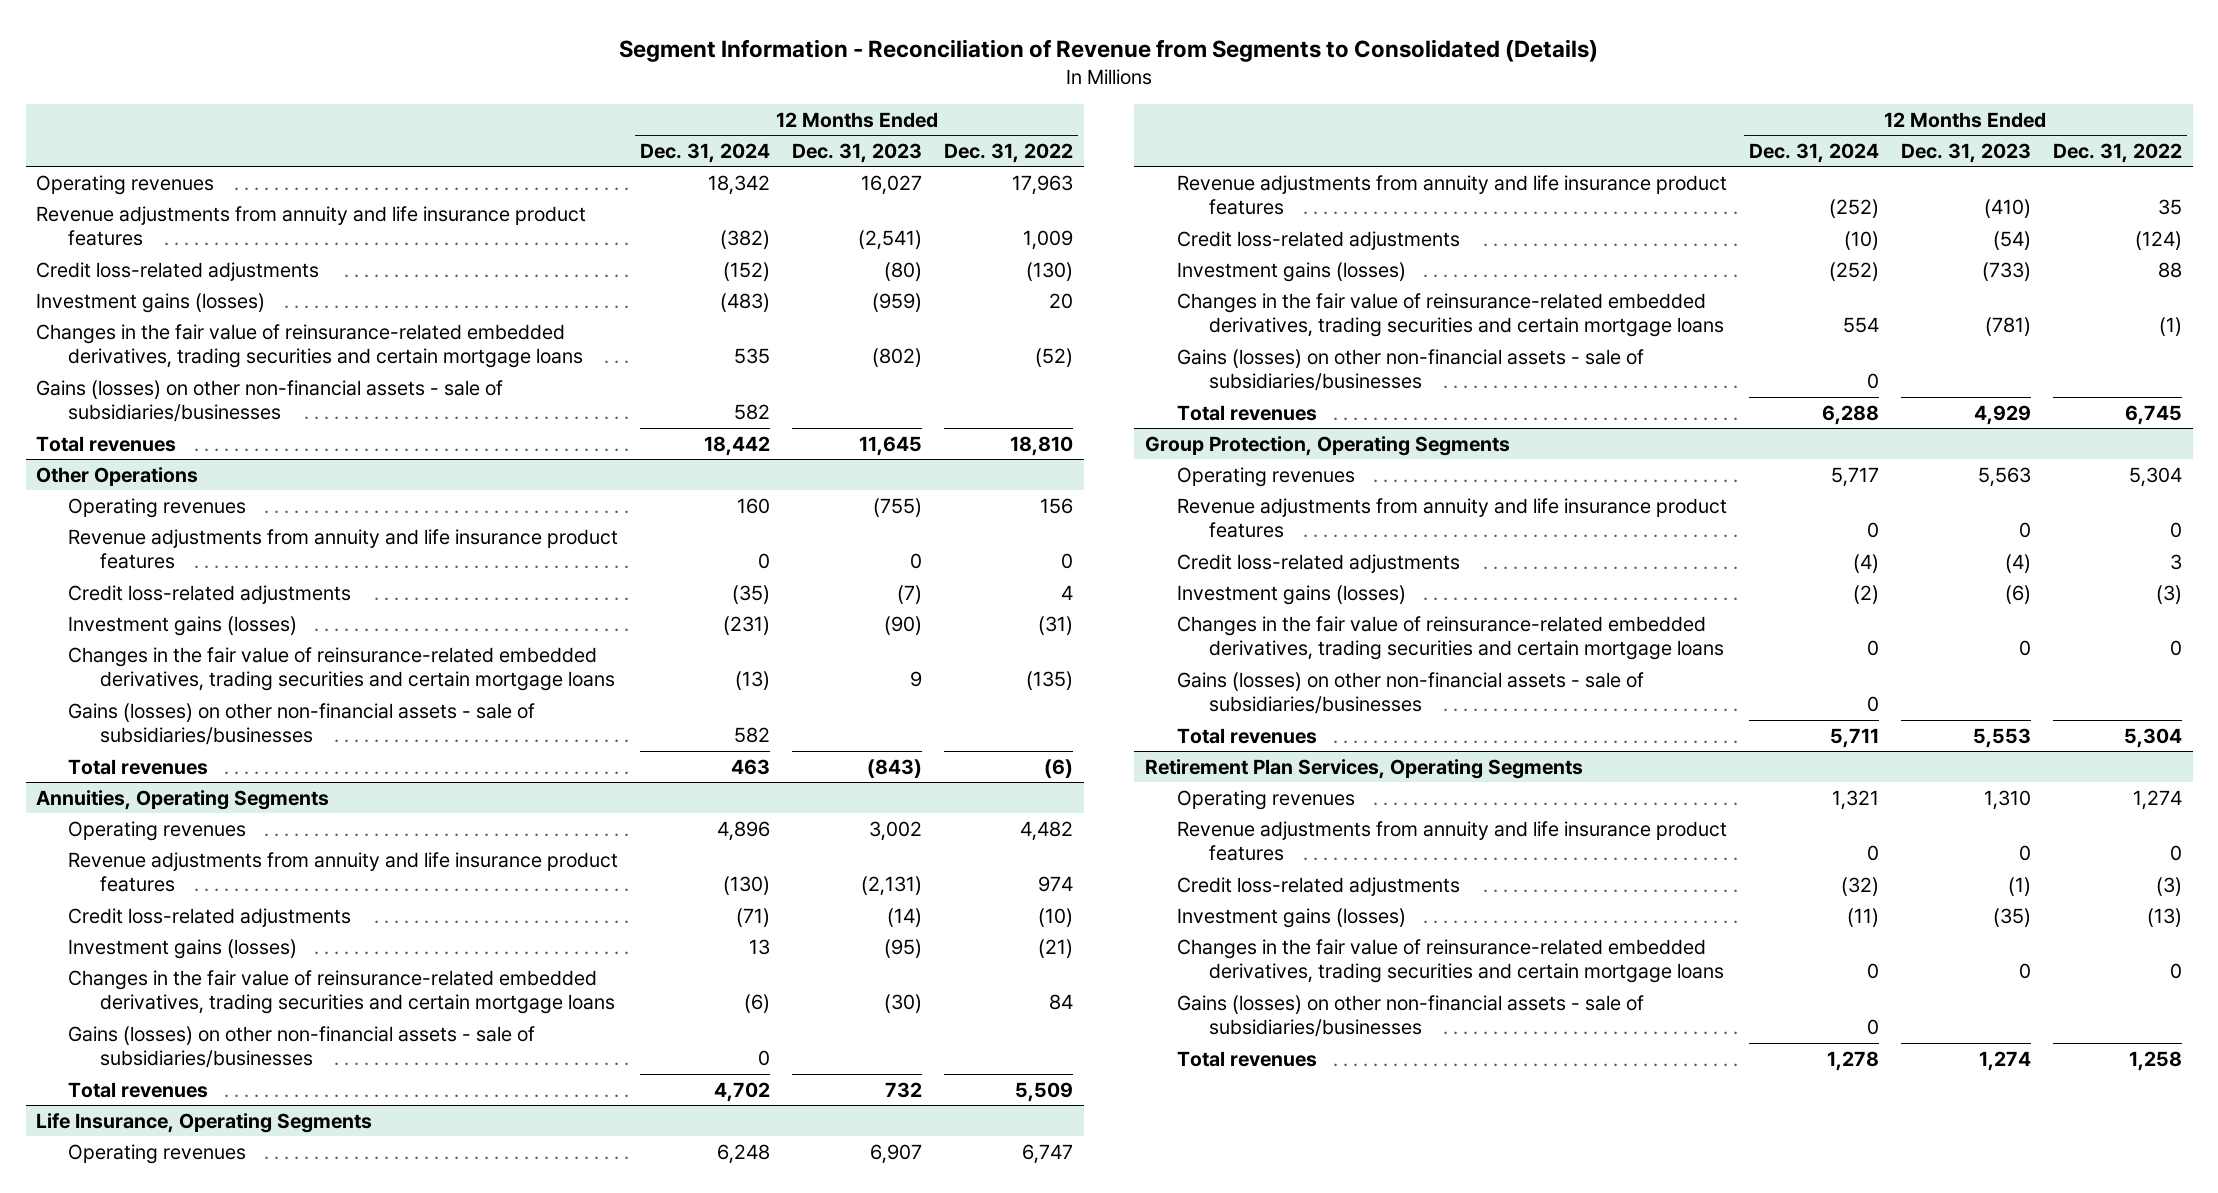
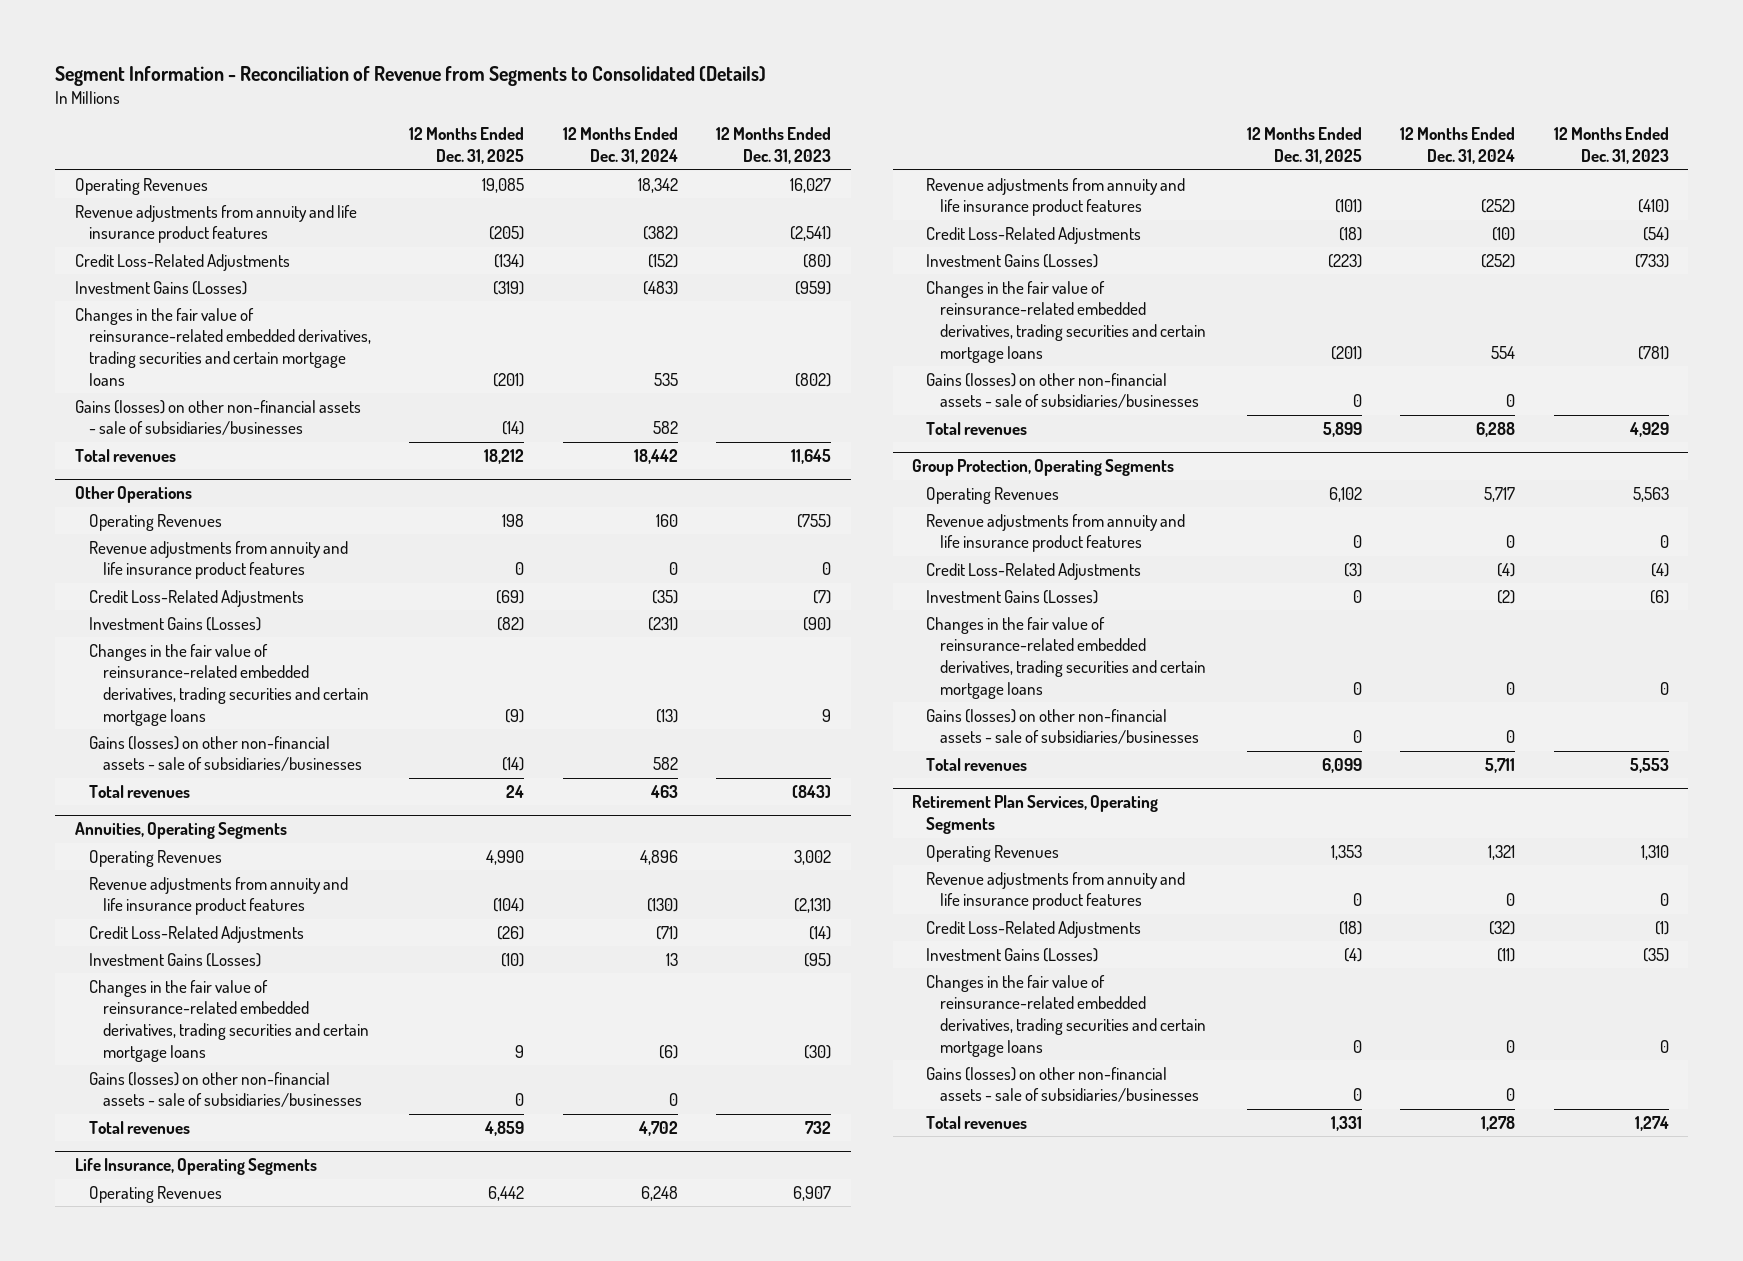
- | 12 Months Ended Dec. 31, 2024 | 12 Months Ended Dec. 31, 2023 | 12 Months Ended Dec. 31, 2022
+ | 12 Months Ended Dec. 31, 2025 | 12 Months Ended Dec. 31, 2024 | 12 Months Ended Dec. 31, 2023
- Operating revenues | 18,342 | 16,027 | 17,963
+ Operating Revenues | 19,085 | 18,342 | 16,027
- Credit loss-related adjustments | (152) | (80) | (130)
- Investment gains (losses) | (483) | (959) | 20
+ Credit Loss-Related Adjustments | (134) | (152) | (80)
+ Investment Gains (Losses) | (319) | (483) | (959)
@ Other Operations
- Operating revenues | 160 | (755) | 156
+ Operating Revenues | 198 | 160 | (755)
- Credit loss-related adjustments | (35) | (7) | 4
- Investment gains (losses) | (231) | (90) | (31)
+ Credit Loss-Related Adjustments | (69) | (35) | (7)
+ Investment Gains (Losses) | (82) | (231) | (90)
@ Annuities, Operating Segments
- Operating revenues | 4,896 | 3,002 | 4,482
+ Operating Revenues | 4,990 | 4,896 | 3,002
- Credit loss-related adjustments | (71) | (14) | (10)
- Investment gains (losses) | 13 | (95) | (21)
+ Credit Loss-Related Adjustments | (26) | (71) | (14)
+ Investment Gains (Losses) | (10) | 13 | (95)
@ Life Insurance, Operating Segments
- Operating revenues | 6,248 | 6,907 | 6,747
+ Operating Revenues | 6,442 | 6,248 | 6,907
- Credit loss-related adjustments | (10) | (54) | (124)
- Investment gains (losses) | (252) | (733) | 88
+ Credit Loss-Related Adjustments | (18) | (10) | (54)
+ Investment Gains (Losses) | (223) | (252) | (733)
@ Group Protection, Operating Segments
- Operating revenues | 5,717 | 5,563 | 5,304
+ Operating Revenues | 6,102 | 5,717 | 5,563
- Credit loss-related adjustments | (4) | (4) | 3
- Investment gains (losses) | (2) | (6) | (3)
+ Credit Loss-Related Adjustments | (3) | (4) | (4)
+ Investment Gains (Losses) | 0 | (2) | (6)
@ Retirement Plan Services, Operating Segments
- Operating revenues | 1,321 | 1,310 | 1,274
+ Operating Revenues | 1,353 | 1,321 | 1,310
- Credit loss-related adjustments | (32) | (1) | (3)
- Investment gains (losses) | (11) | (35) | (13)
+ Credit Loss-Related Adjustments | (18) | (32) | (1)
+ Investment Gains (Losses) | (4) | (11) | (35)

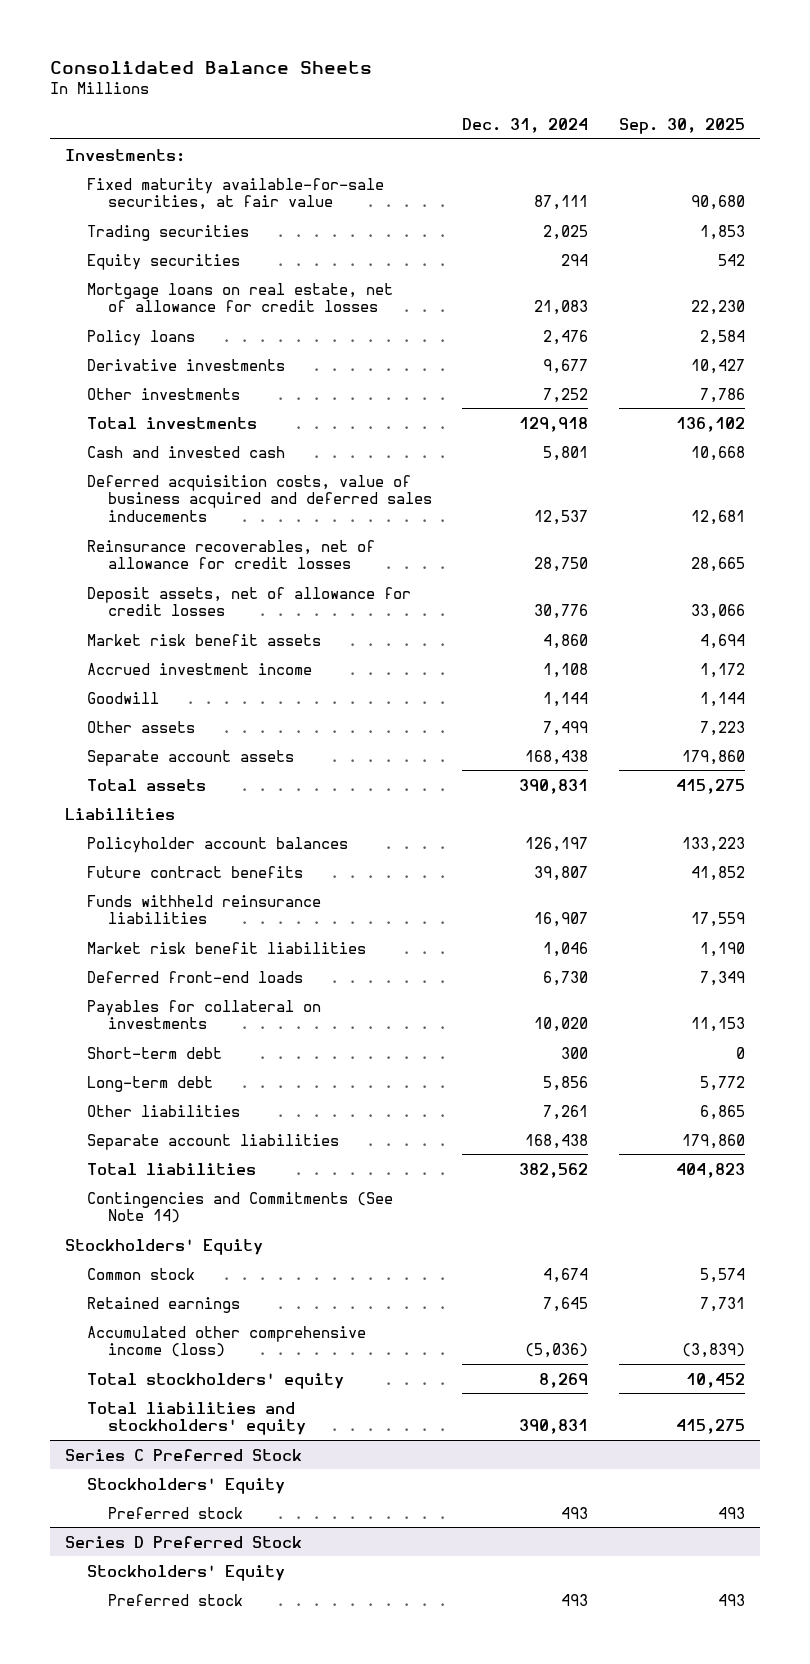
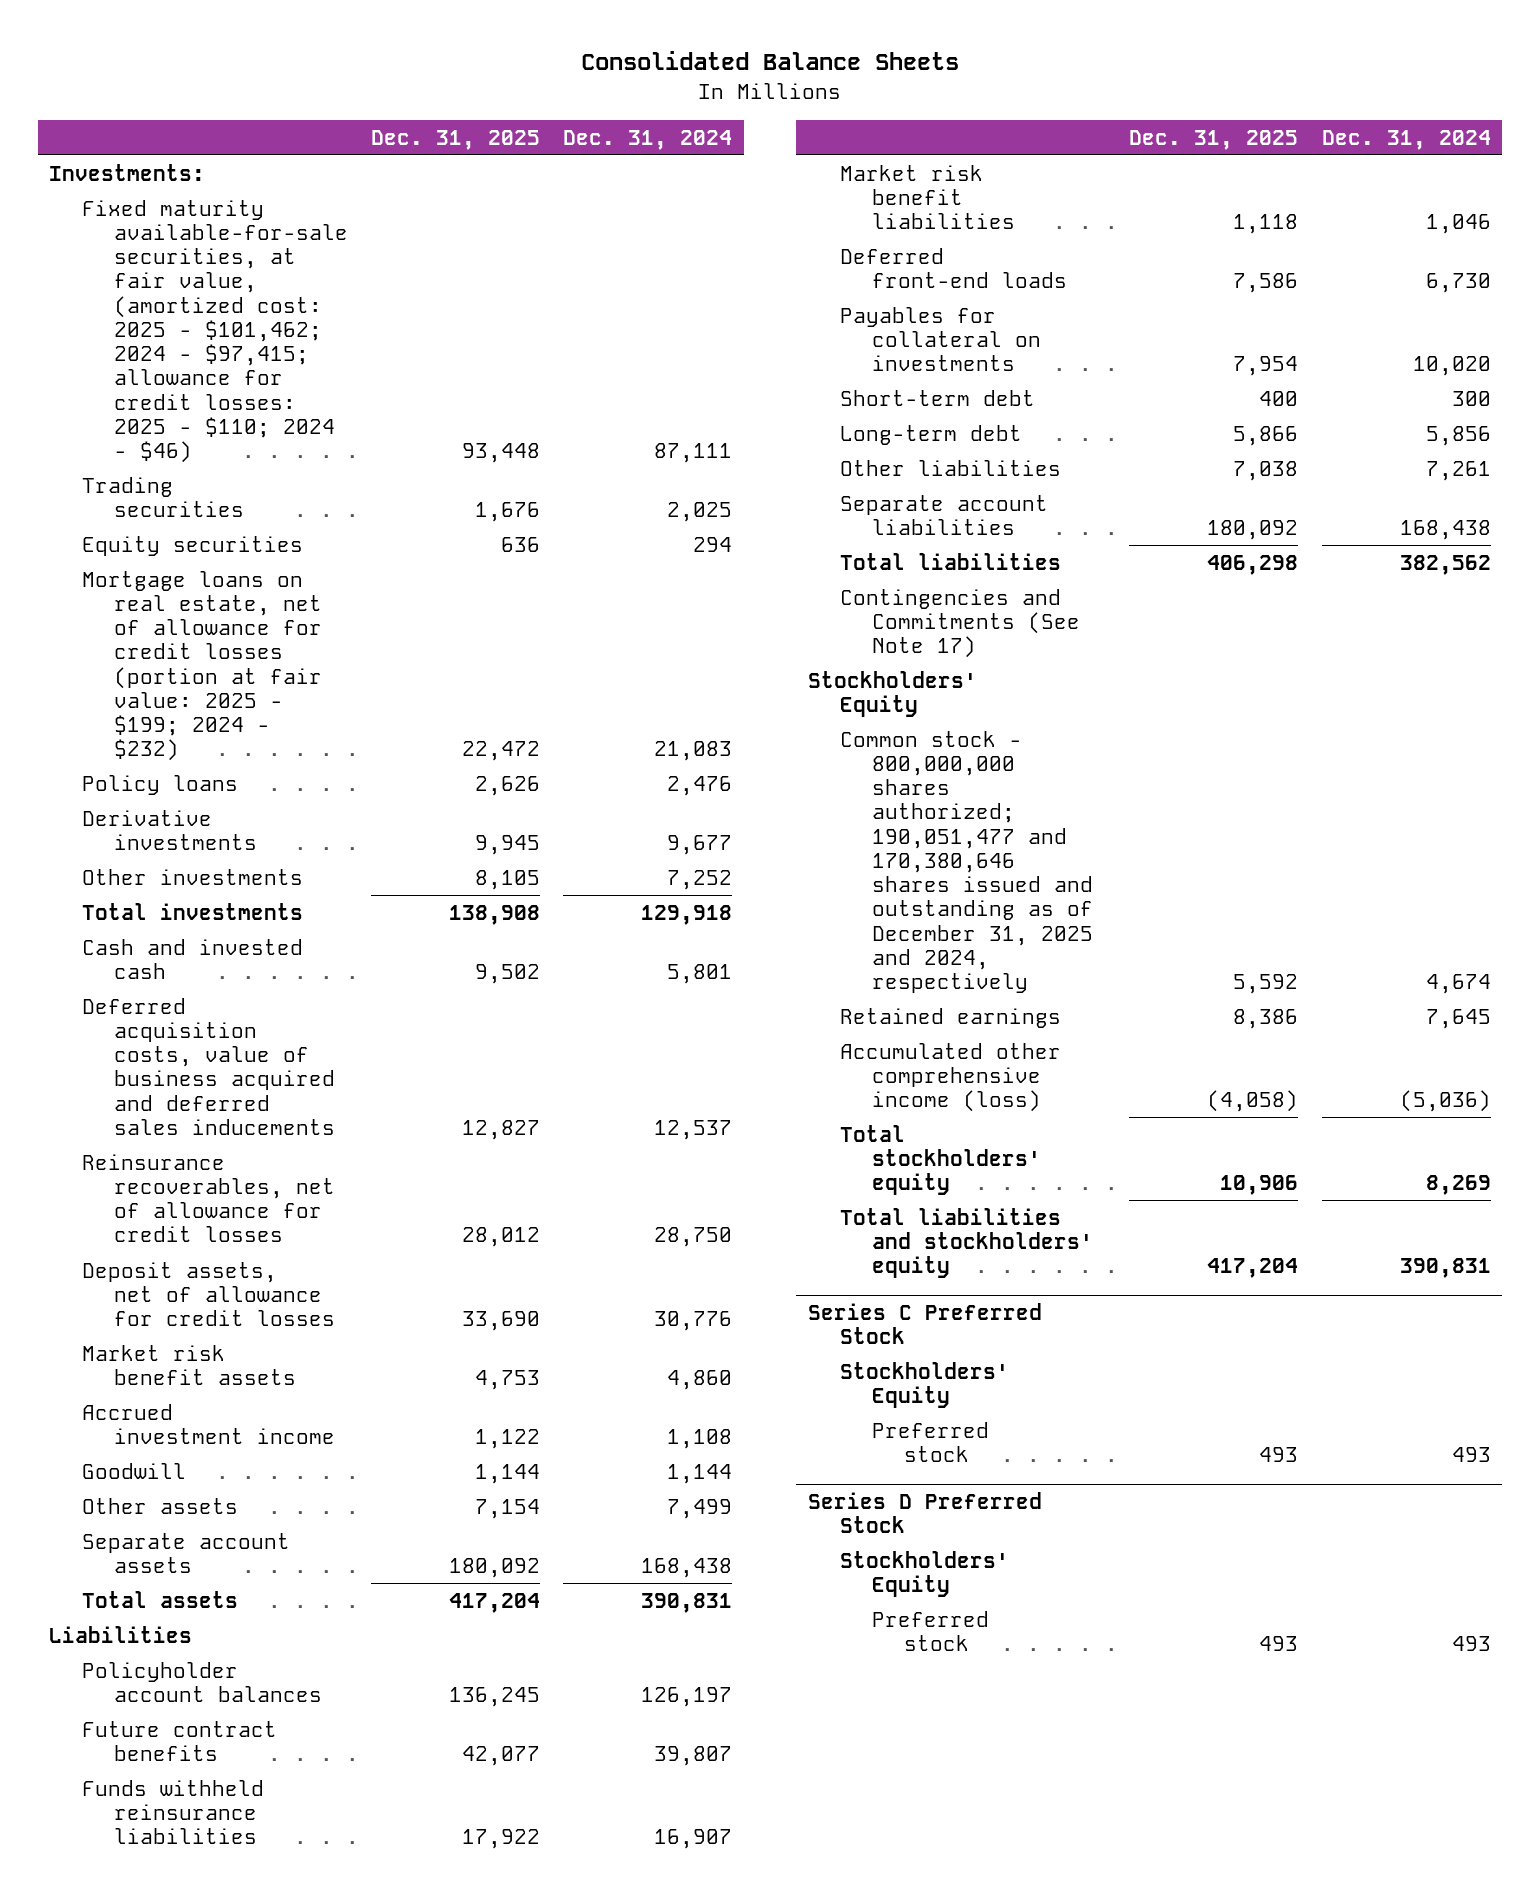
- | Dec. 31, 2024 | Sep. 30, 2025
+ | Dec. 31, 2025 | Dec. 31, 2024
- Fixed maturity available-for-sale securities, at fair value | 87,111 | 90,680
+ Fixed maturity available-for-sale securities, at fair value, (amortized cost: 2025 - $101,462; 2024 - $97,415; allowance for credit losses: 2025 - $110; 2024 - $46) | 93,448 | 87,111
- Mortgage loans on real estate, net of allowance for credit losses | 21,083 | 22,230
+ Mortgage loans on real estate, net of allowance for credit losses (portion at fair value: 2025 - $199; 2024 - $232) | 22,472 | 21,083
- Contingencies and Commitments (See Note 14)
+ Contingencies and Commitments (See Note 17)
- Common stock | 4,674 | 5,574
+ Common stock - 800,000,000 shares authorized; 190,051,477 and 170,380,646 shares issued and outstanding as of December 31, 2025 and 2024, respectively | 5,592 | 4,674

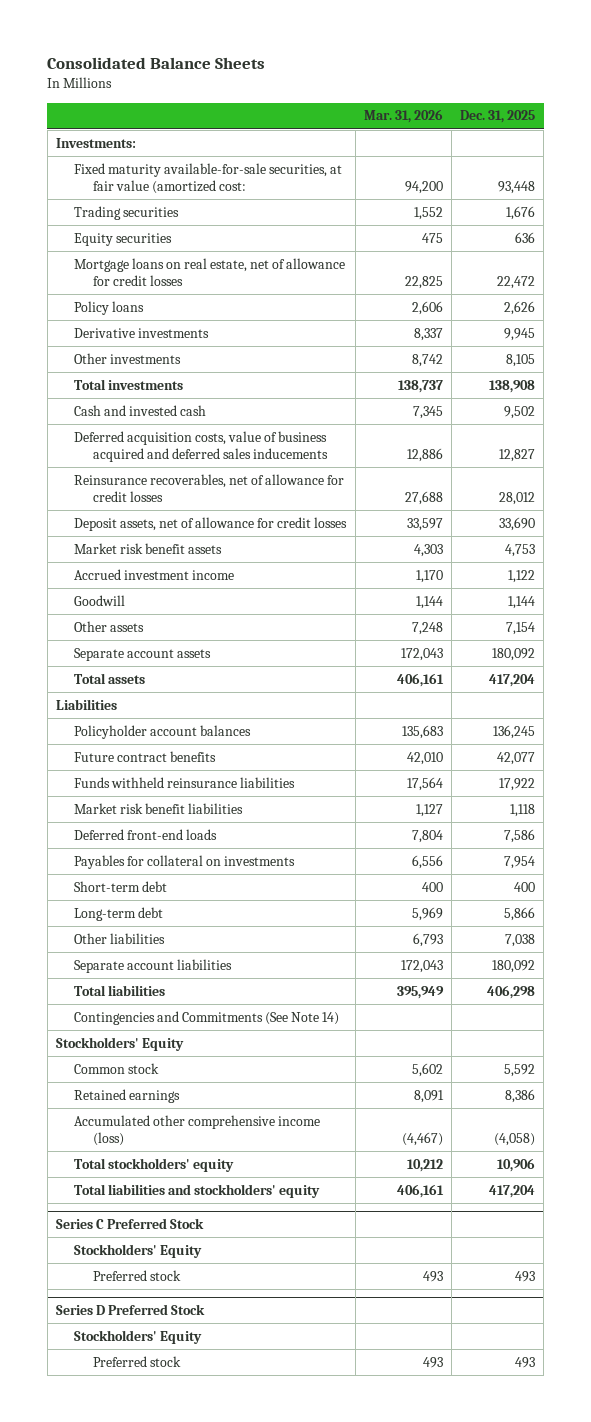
- | Dec. 31, 2025 | Dec. 31, 2024
+ | Mar. 31, 2026 | Dec. 31, 2025
- Fixed maturity available-for-sale securities, at fair value, (amortized cost: 2025 - $101,462; 2024 - $97,415; allowance for credit losses: 2025 - $110; 2024 - $46) | 93,448 | 87,111
+ Fixed maturity available-for-sale securities, at fair value (amortized cost: | 94,200 | 93,448
- Mortgage loans on real estate, net of allowance for credit losses (portion at fair value: 2025 - $199; 2024 - $232) | 22,472 | 21,083
+ Mortgage loans on real estate, net of allowance for credit losses | 22,825 | 22,472
- Contingencies and Commitments (See Note 17)
+ Contingencies and Commitments (See Note 14)
- Common stock - 800,000,000 shares authorized; 190,051,477 and 170,380,646 shares issued and outstanding as of December 31, 2025 and 2024, respectively | 5,592 | 4,674
+ Common stock | 5,602 | 5,592

